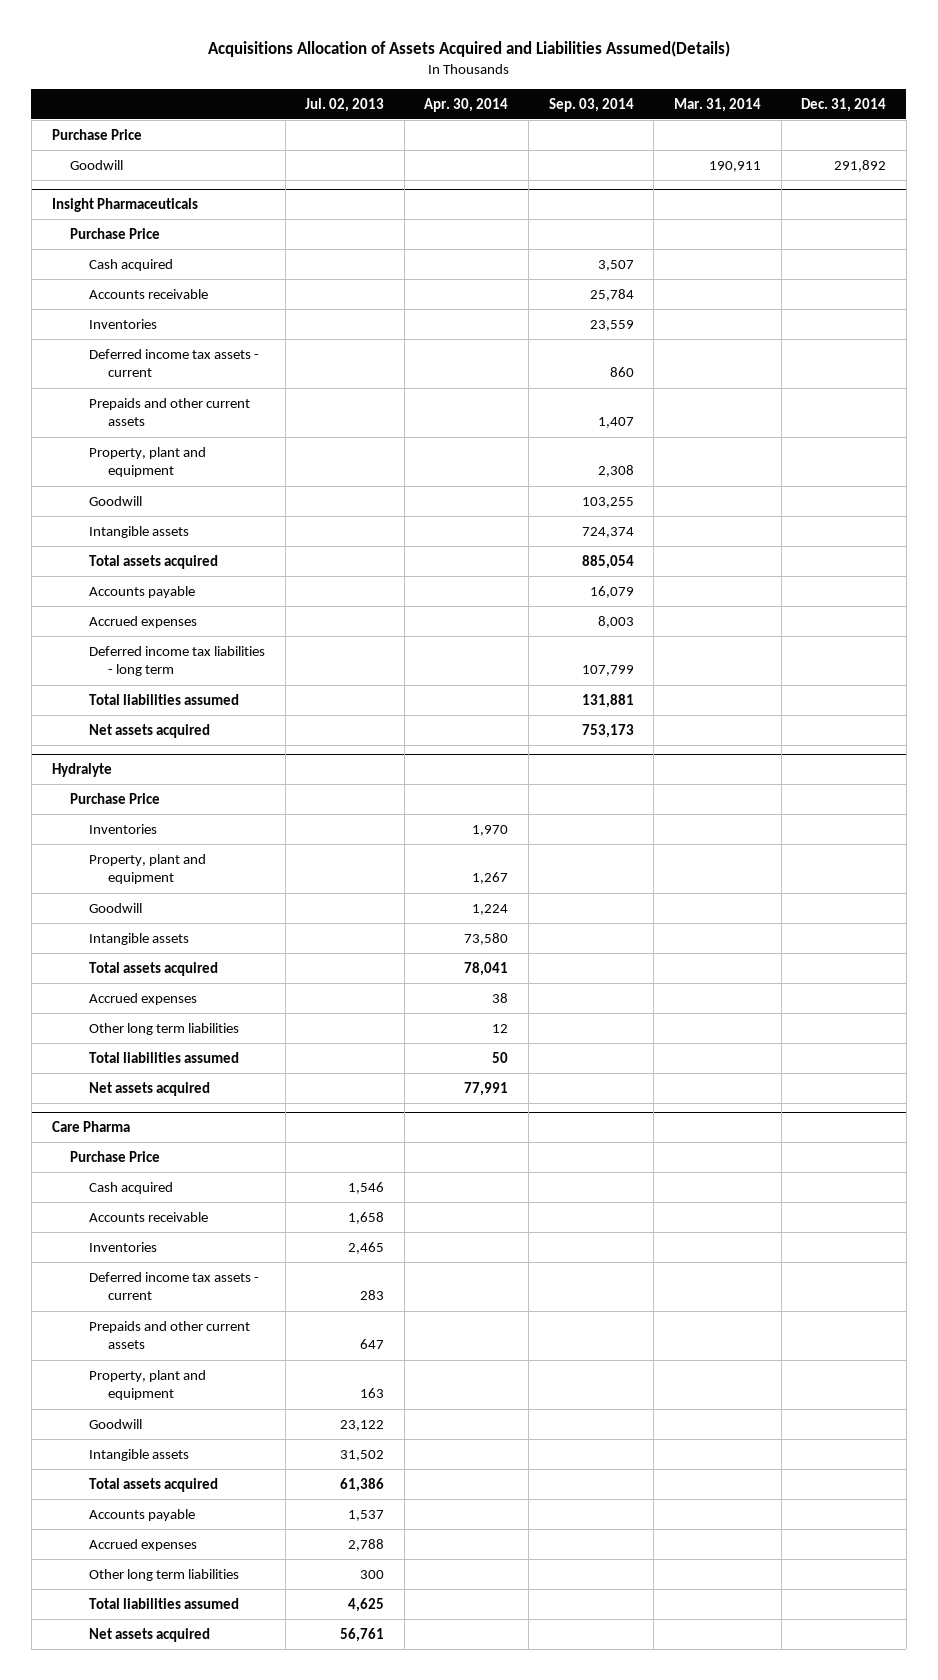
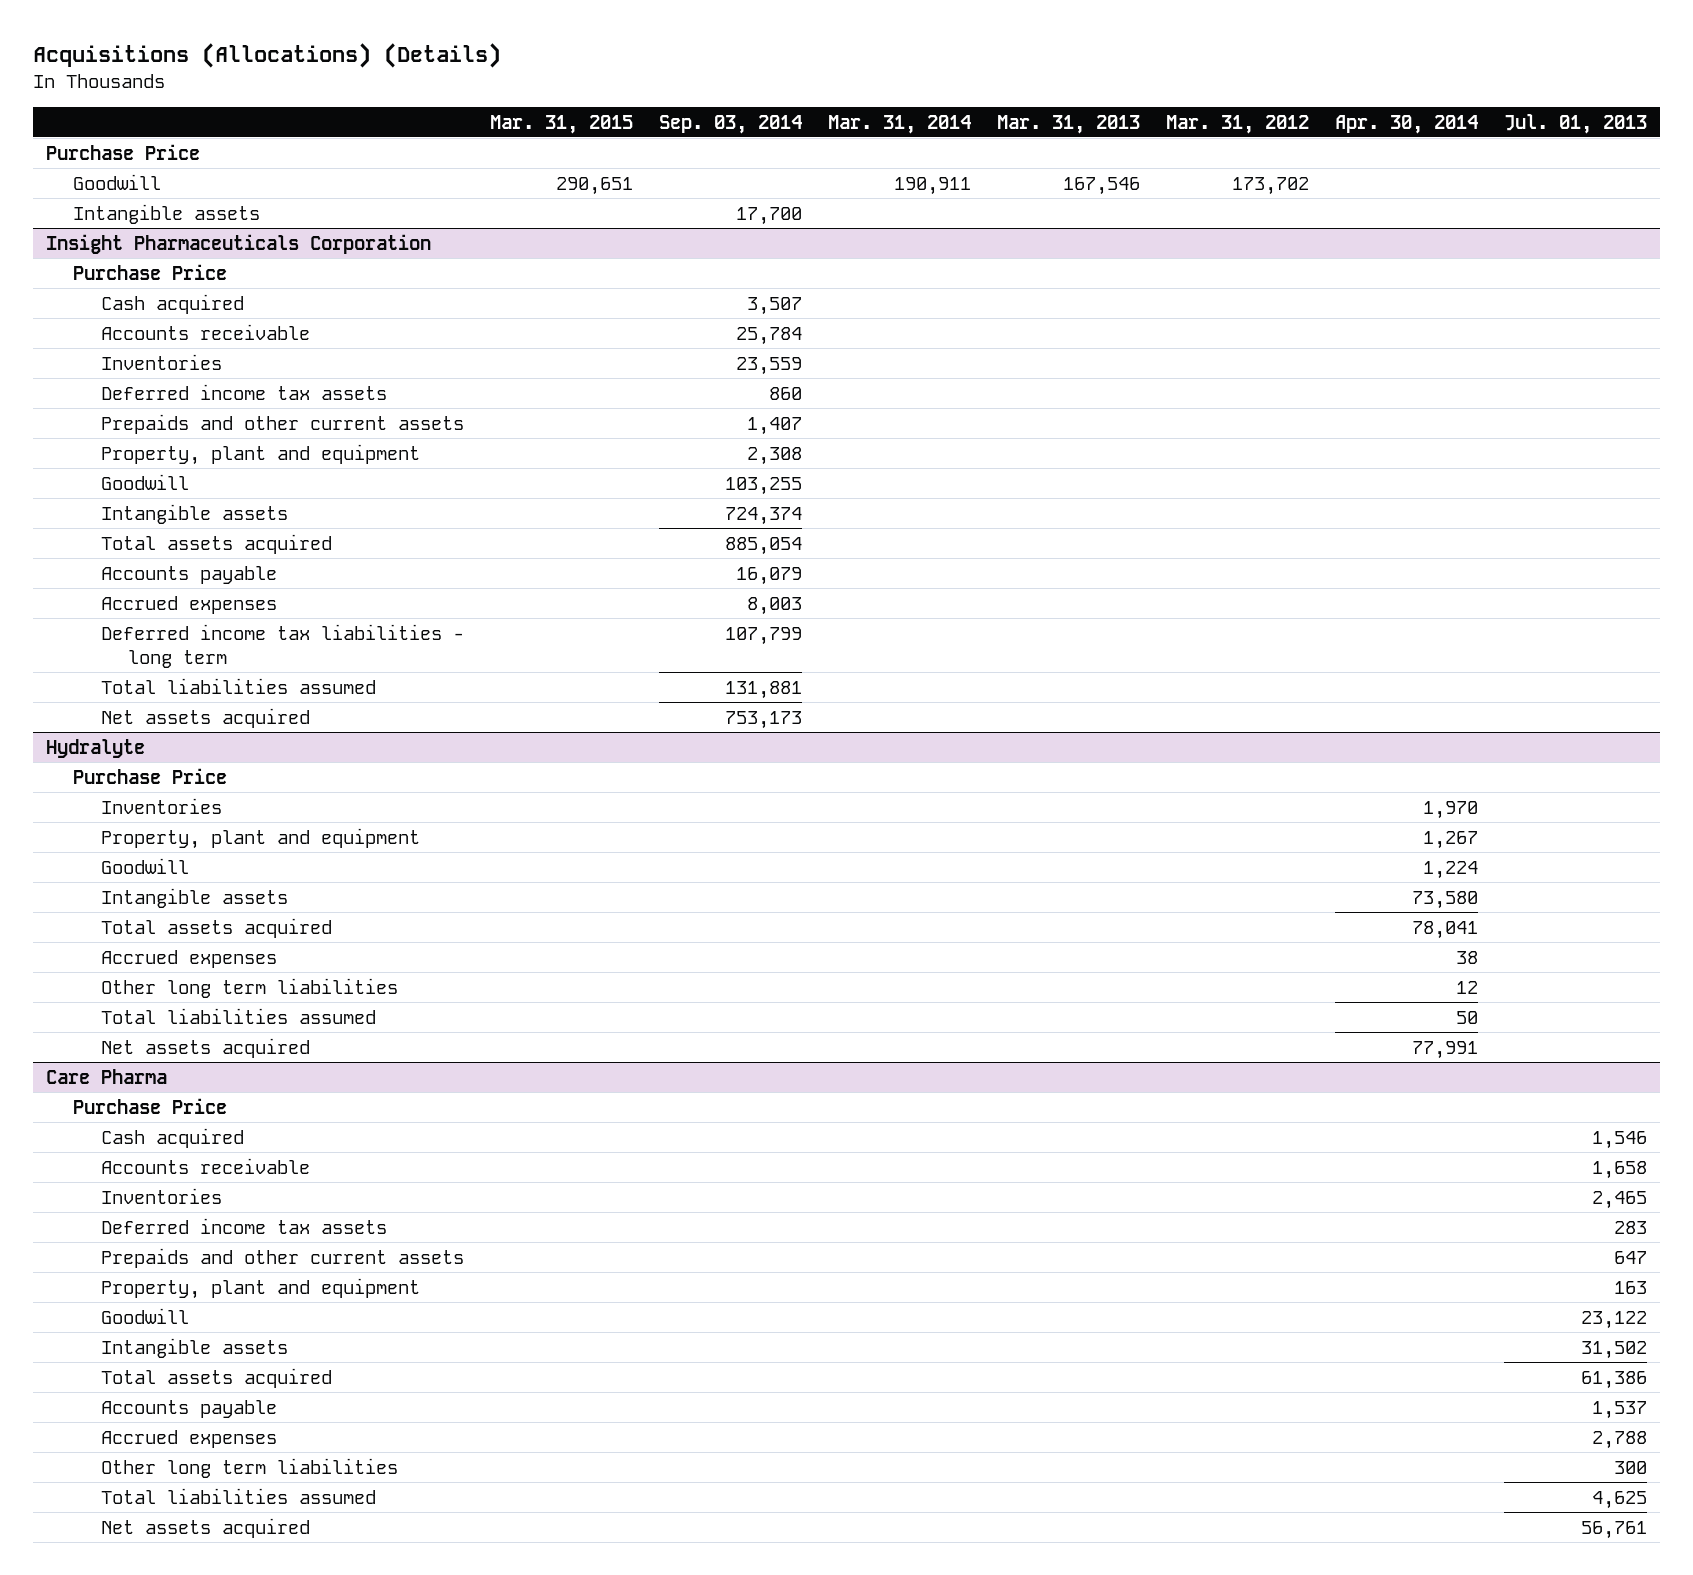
- Acquisitions Allocation of Assets Acquired and Liabilities Assumed(Details)
+ Acquisitions (Allocations) (Details)
- | Jul. 02, 2013 | Apr. 30, 2014 | Sep. 03, 2014 | Mar. 31, 2014 | Dec. 31, 2014
+ | Mar. 31, 2015 | Sep. 03, 2014 | Mar. 31, 2014 | Mar. 31, 2013 | Mar. 31, 2012 | Apr. 30, 2014 | Jul. 01, 2013
- Insight Pharmaceuticals
+ Intangible assets | | 17,700 | | | | |
+ Insight Pharmaceuticals Corporation
- Deferred income tax assets - current | | | 860 | |
+ Deferred income tax assets | | 860 | | | | |
@ Care Pharma
- Deferred income tax assets - current | 283 | | | |
+ Deferred income tax assets | | | | | | | 283

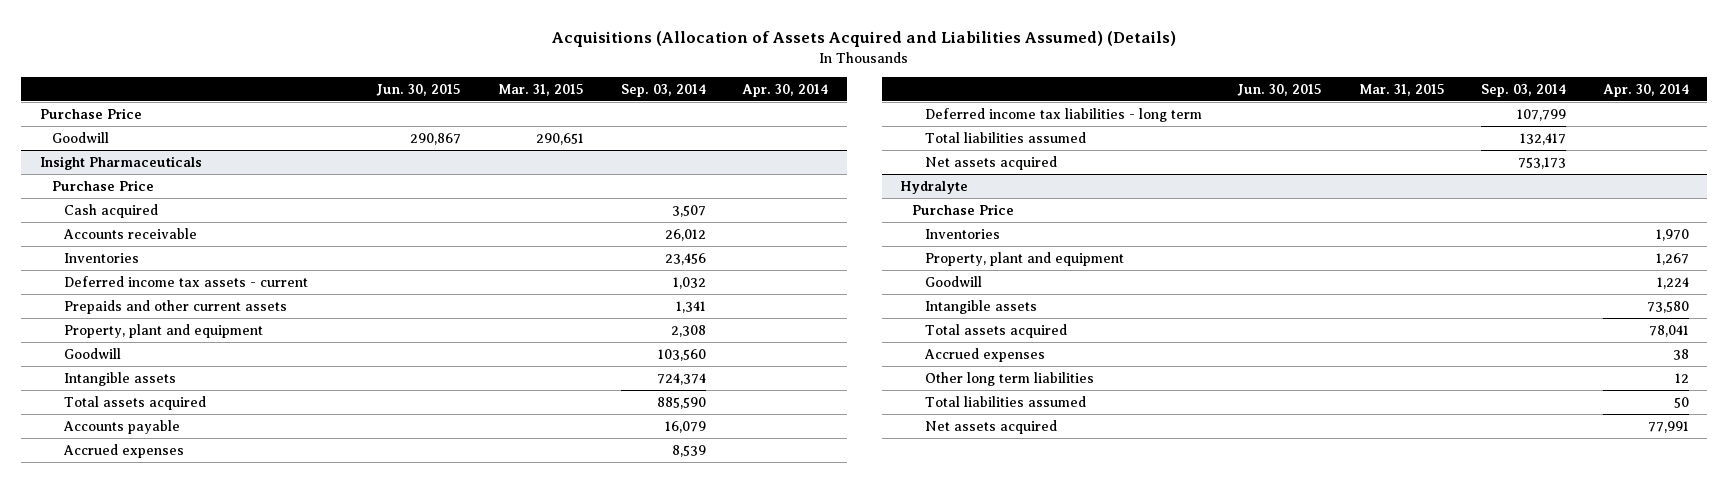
- Acquisitions (Allocations) (Details)
+ Acquisitions (Allocation of Assets Acquired and Liabilities Assumed) (Details)
- | Mar. 31, 2015 | Sep. 03, 2014 | Mar. 31, 2014 | Mar. 31, 2013 | Mar. 31, 2012 | Apr. 30, 2014 | Jul. 01, 2013
+ | Jun. 30, 2015 | Mar. 31, 2015 | Sep. 03, 2014 | Apr. 30, 2014
- Intangible assets | | 17,700 | | | | |
- Insight Pharmaceuticals Corporation
+ Insight Pharmaceuticals
- Accounts receivable | | 25,784 | | | | |
- Inventories | | 23,559 | | | | |
- Deferred income tax assets | | 860 | | | | |
- Prepaids and other current assets | | 1,407 | | | | |
+ Accounts receivable | | | 26,012 |
+ Inventories | | | 23,456 |
+ Deferred income tax assets - current | | | 1,032 |
+ Prepaids and other current assets | | | 1,341 |
- Goodwill | | 103,255 | | | | |
+ Goodwill | | | 103,560 |
- Total assets acquired | | 885,054 | | | | |
+ Total assets acquired | | | 885,590 |
- Accrued expenses | | 8,003 | | | | |
+ Accrued expenses | | | 8,539 |
- Total liabilities assumed | | 131,881 | | | | |
+ Total liabilities assumed | | | 132,417 |
- Care Pharma
- Purchase Price
- Cash acquired | | | | | | | 1,546
- Accounts receivable | | | | | | | 1,658
- Inventories | | | | | | | 2,465
- Deferred income tax assets | | | | | | | 283
- Prepaids and other current assets | | | | | | | 647
- Property, plant and equipment | | | | | | | 163
- Goodwill | | | | | | | 23,122
- Intangible assets | | | | | | | 31,502
- Total assets acquired | | | | | | | 61,386
- Accounts payable | | | | | | | 1,537
- Accrued expenses | | | | | | | 2,788
- Other long term liabilities | | | | | | | 300
- Total liabilities assumed | | | | | | | 4,625
- Net assets acquired | | | | | | | 56,761

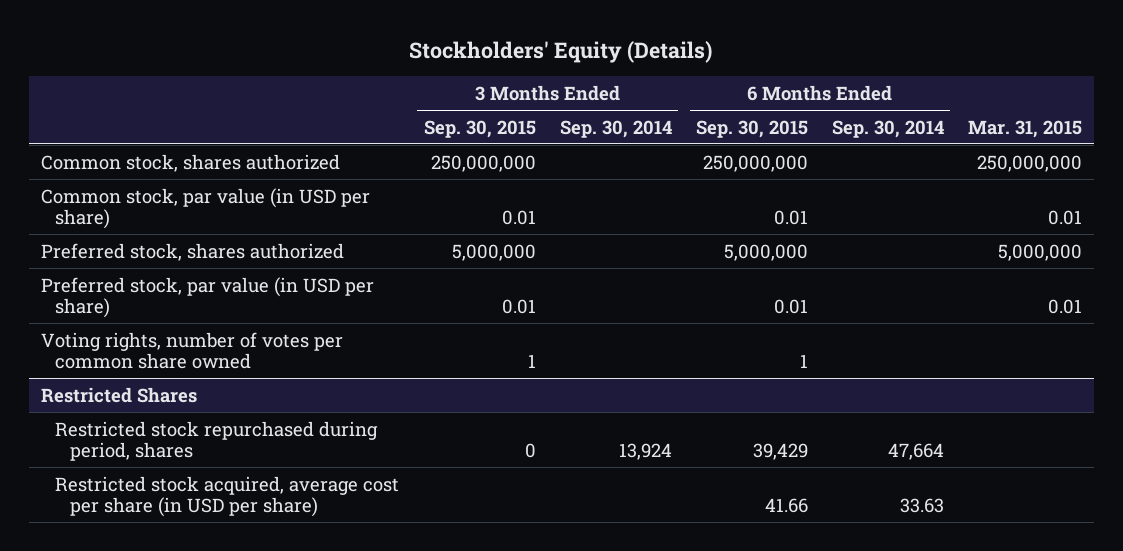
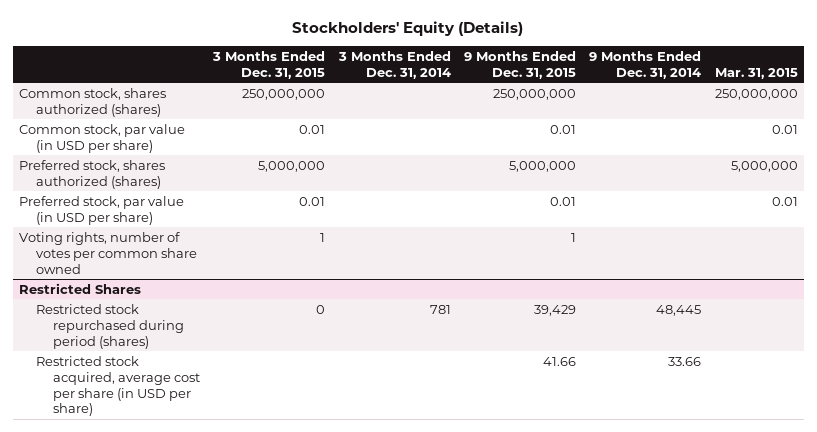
- | 3 Months Ended Sep. 30, 2015 | 3 Months Ended Sep. 30, 2014 | 6 Months Ended Sep. 30, 2015 | 6 Months Ended Sep. 30, 2014 | Mar. 31, 2015
+ | 3 Months Ended Dec. 31, 2015 | 3 Months Ended Dec. 31, 2014 | 9 Months Ended Dec. 31, 2015 | 9 Months Ended Dec. 31, 2014 | Mar. 31, 2015
- Common stock, shares authorized | 250,000,000 | | 250,000,000 | | 250,000,000
+ Common stock, shares authorized (shares) | 250,000,000 | | 250,000,000 | | 250,000,000
- Preferred stock, shares authorized | 5,000,000 | | 5,000,000 | | 5,000,000
+ Preferred stock, shares authorized (shares) | 5,000,000 | | 5,000,000 | | 5,000,000
@ Restricted Shares
- Restricted stock repurchased during period, shares | 0 | 13,924 | 39,429 | 47,664 |
+ Restricted stock repurchased during period (shares) | 0 | 781 | 39,429 | 48,445 |

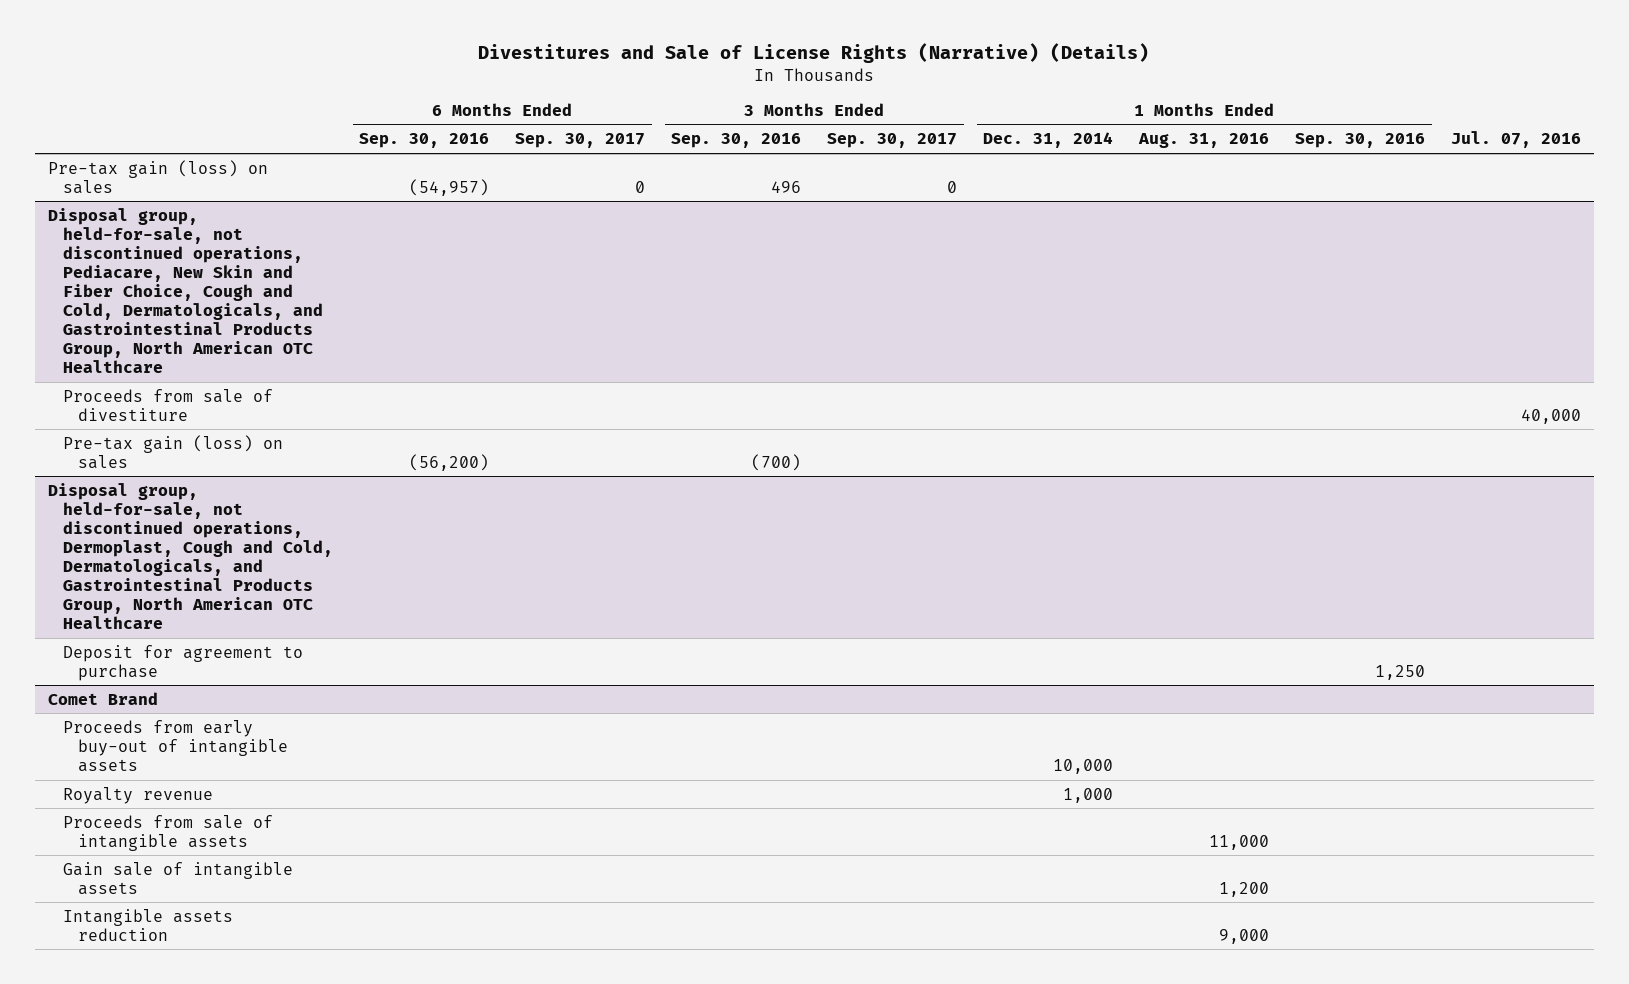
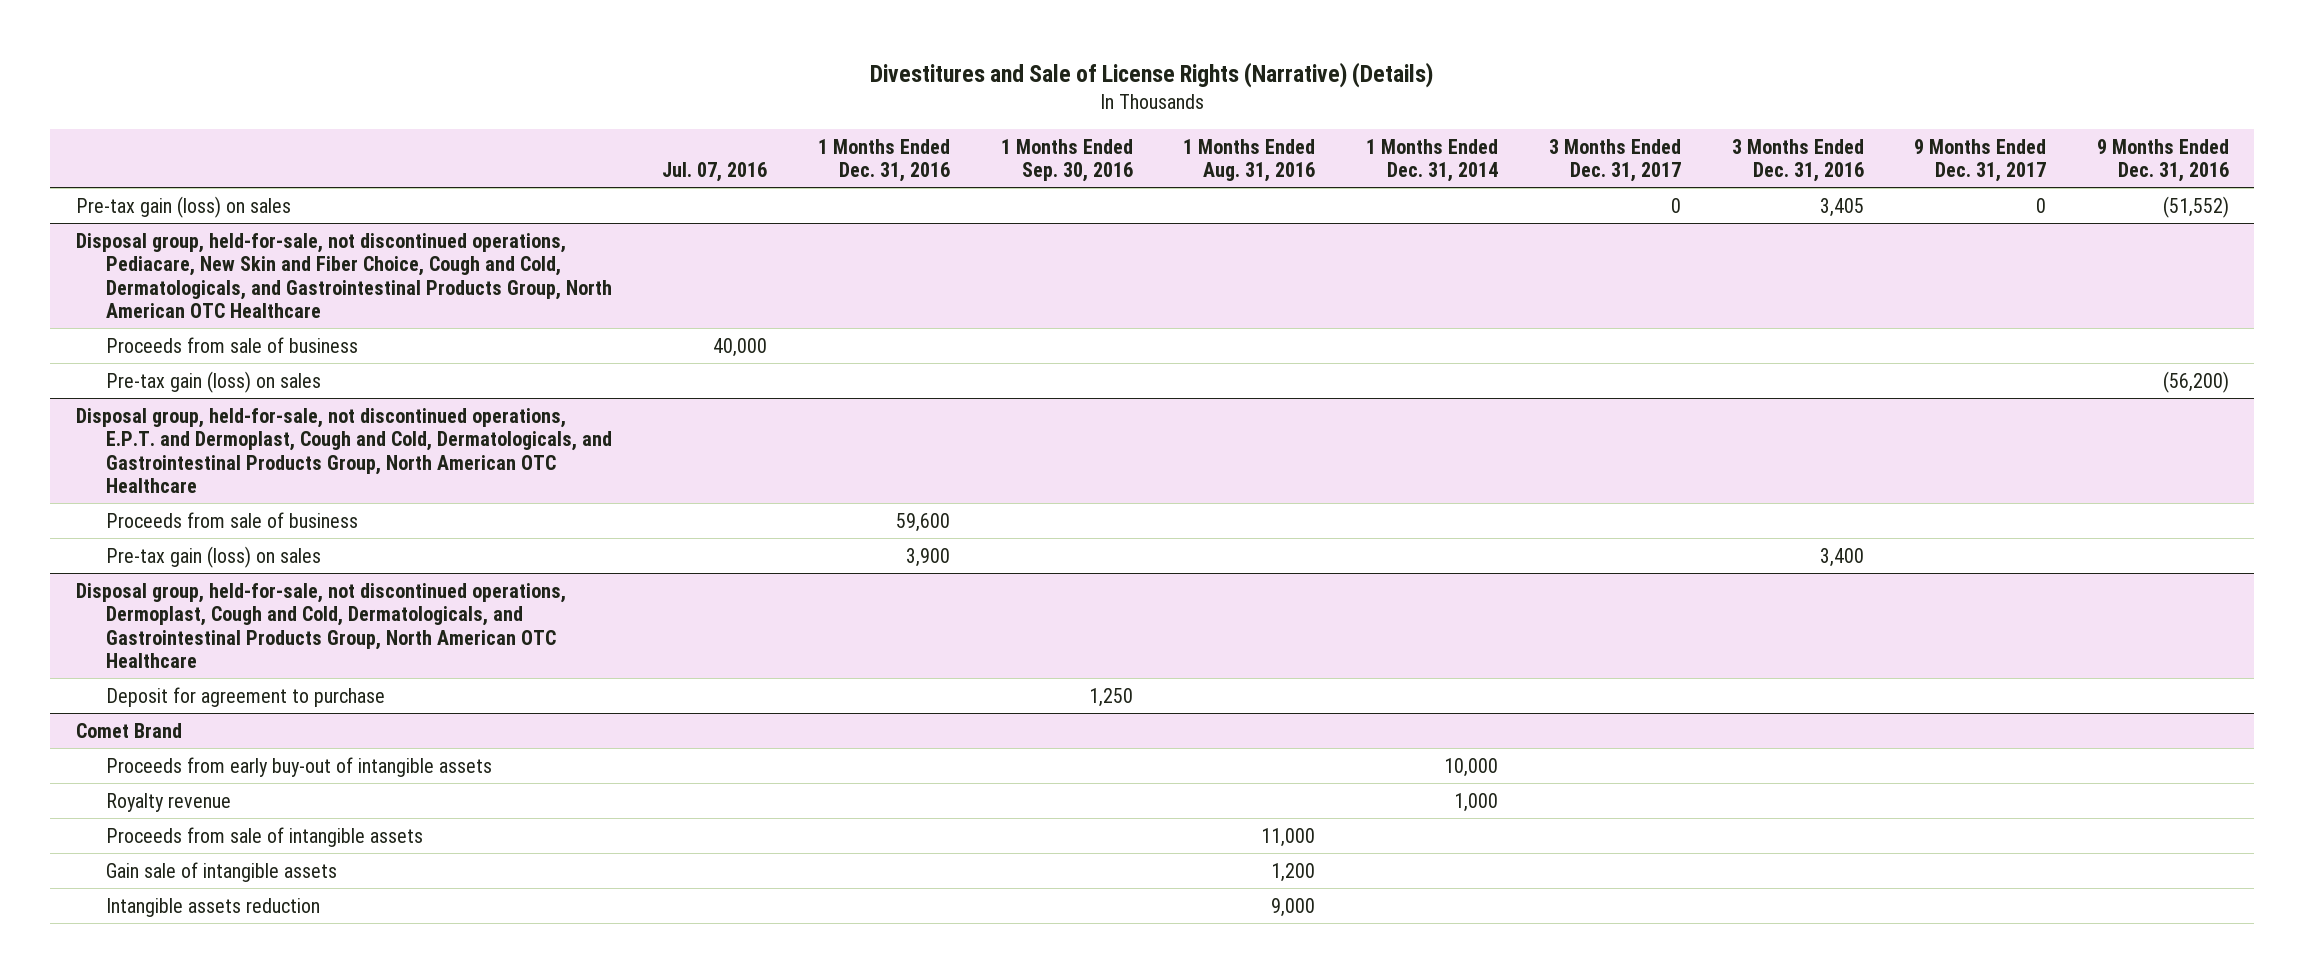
- | 6 Months Ended Sep. 30, 2016 | 6 Months Ended Sep. 30, 2017 | 3 Months Ended Sep. 30, 2016 | 3 Months Ended Sep. 30, 2017 | 1 Months Ended Dec. 31, 2014 | 1 Months Ended Aug. 31, 2016 | 1 Months Ended Sep. 30, 2016 | Jul. 07, 2016
+ | Jul. 07, 2016 | 1 Months Ended Dec. 31, 2016 | 1 Months Ended Sep. 30, 2016 | 1 Months Ended Aug. 31, 2016 | 1 Months Ended Dec. 31, 2014 | 3 Months Ended Dec. 31, 2017 | 3 Months Ended Dec. 31, 2016 | 9 Months Ended Dec. 31, 2017 | 9 Months Ended Dec. 31, 2016
@ Disposal group, held-for-sale, not discontinued operations, Pediacare, New Skin and Fiber Choice, Cough and Cold, Dermatologicals, and Gastrointestinal Products Group, North American OTC Healthcare
- Proceeds from sale of divestiture | | | | | | | | 40,000
+ Proceeds from sale of business | 40,000 | | | | | | | |
+ Disposal group, held-for-sale, not discontinued operations, E.P.T. and Dermoplast, Cough and Cold, Dermatologicals, and Gastrointestinal Products Group, North American OTC Healthcare
+ Proceeds from sale of business | | 59,600 | | | | | | |
+ Pre-tax gain (loss) on sales | | 3,900 | | | | | 3,400 | |

